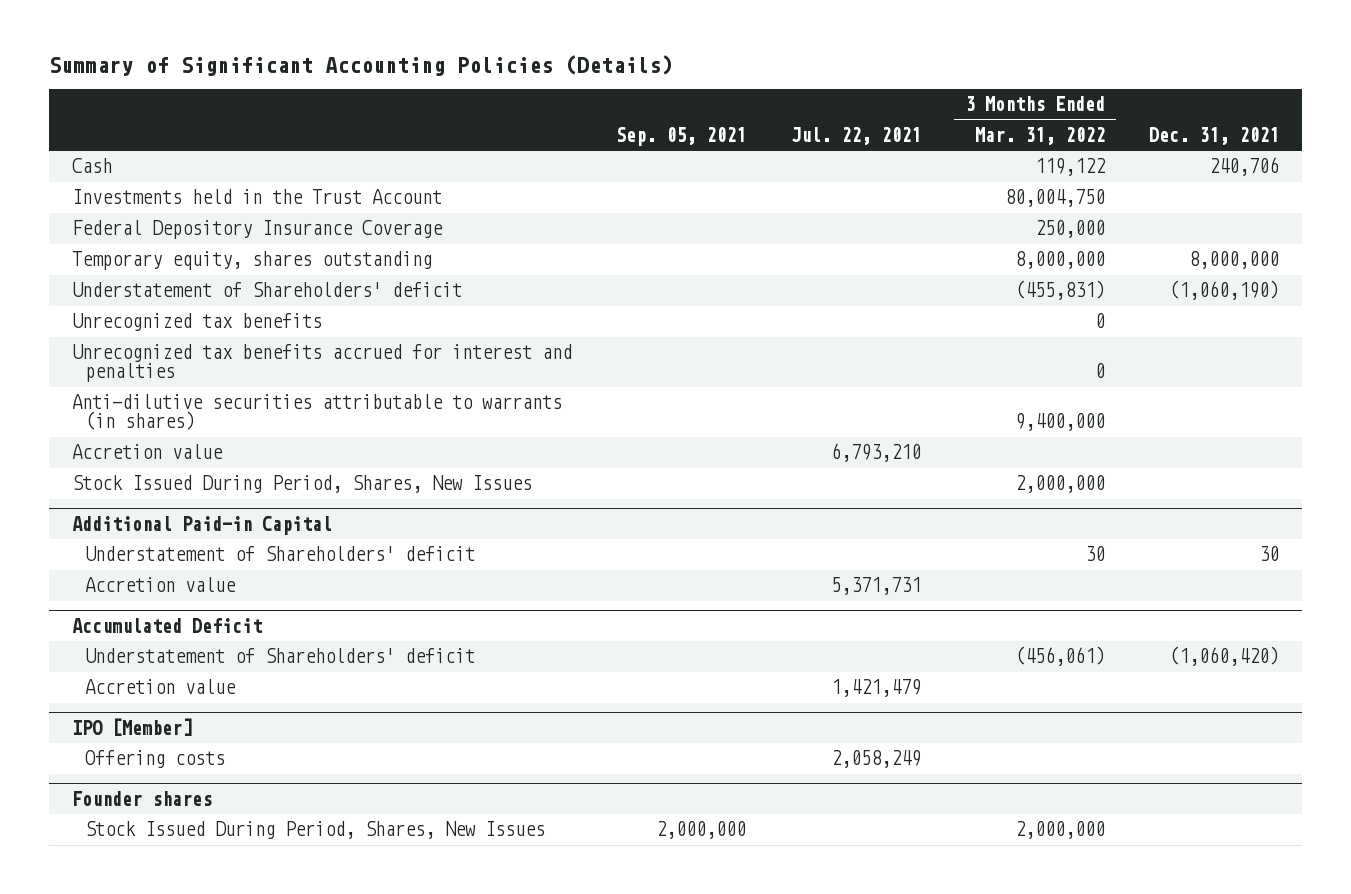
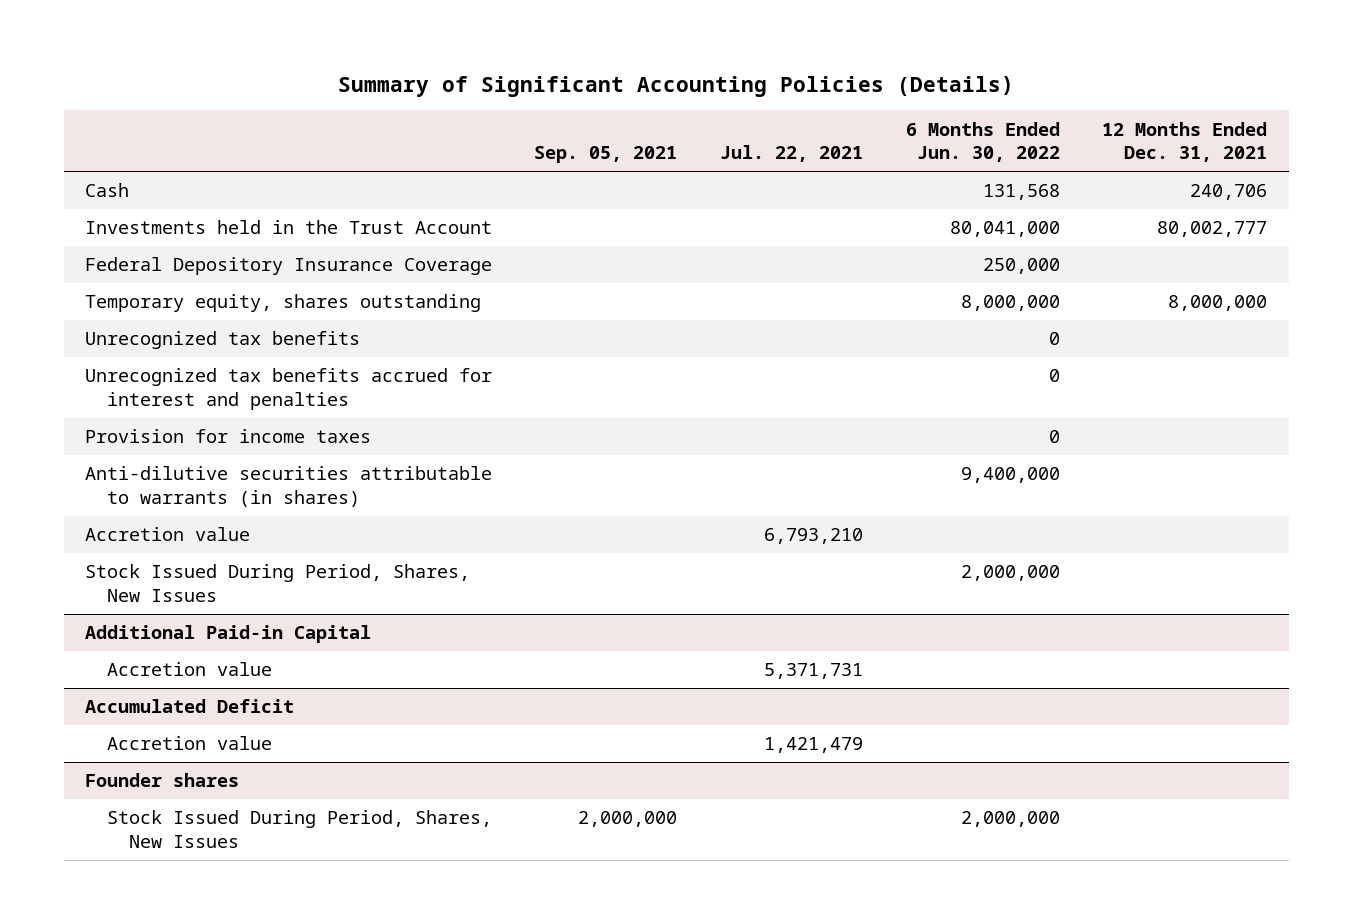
- | Sep. 05, 2021 | Jul. 22, 2021 | 3 Months Ended Mar. 31, 2022 | Dec. 31, 2021
+ | Sep. 05, 2021 | Jul. 22, 2021 | 6 Months Ended Jun. 30, 2022 | 12 Months Ended Dec. 31, 2021
- Understatement of Shareholders' deficit | | | (455,831) | (1,060,190)
+ Provision for income taxes | | | 0 |
@ Additional Paid-in Capital
- Understatement of Shareholders' deficit | | | 30 | 30
@ Accumulated Deficit
- Understatement of Shareholders' deficit | | | (456,061) | (1,060,420)
- IPO [Member]
- Offering costs | | 2,058,249 | |

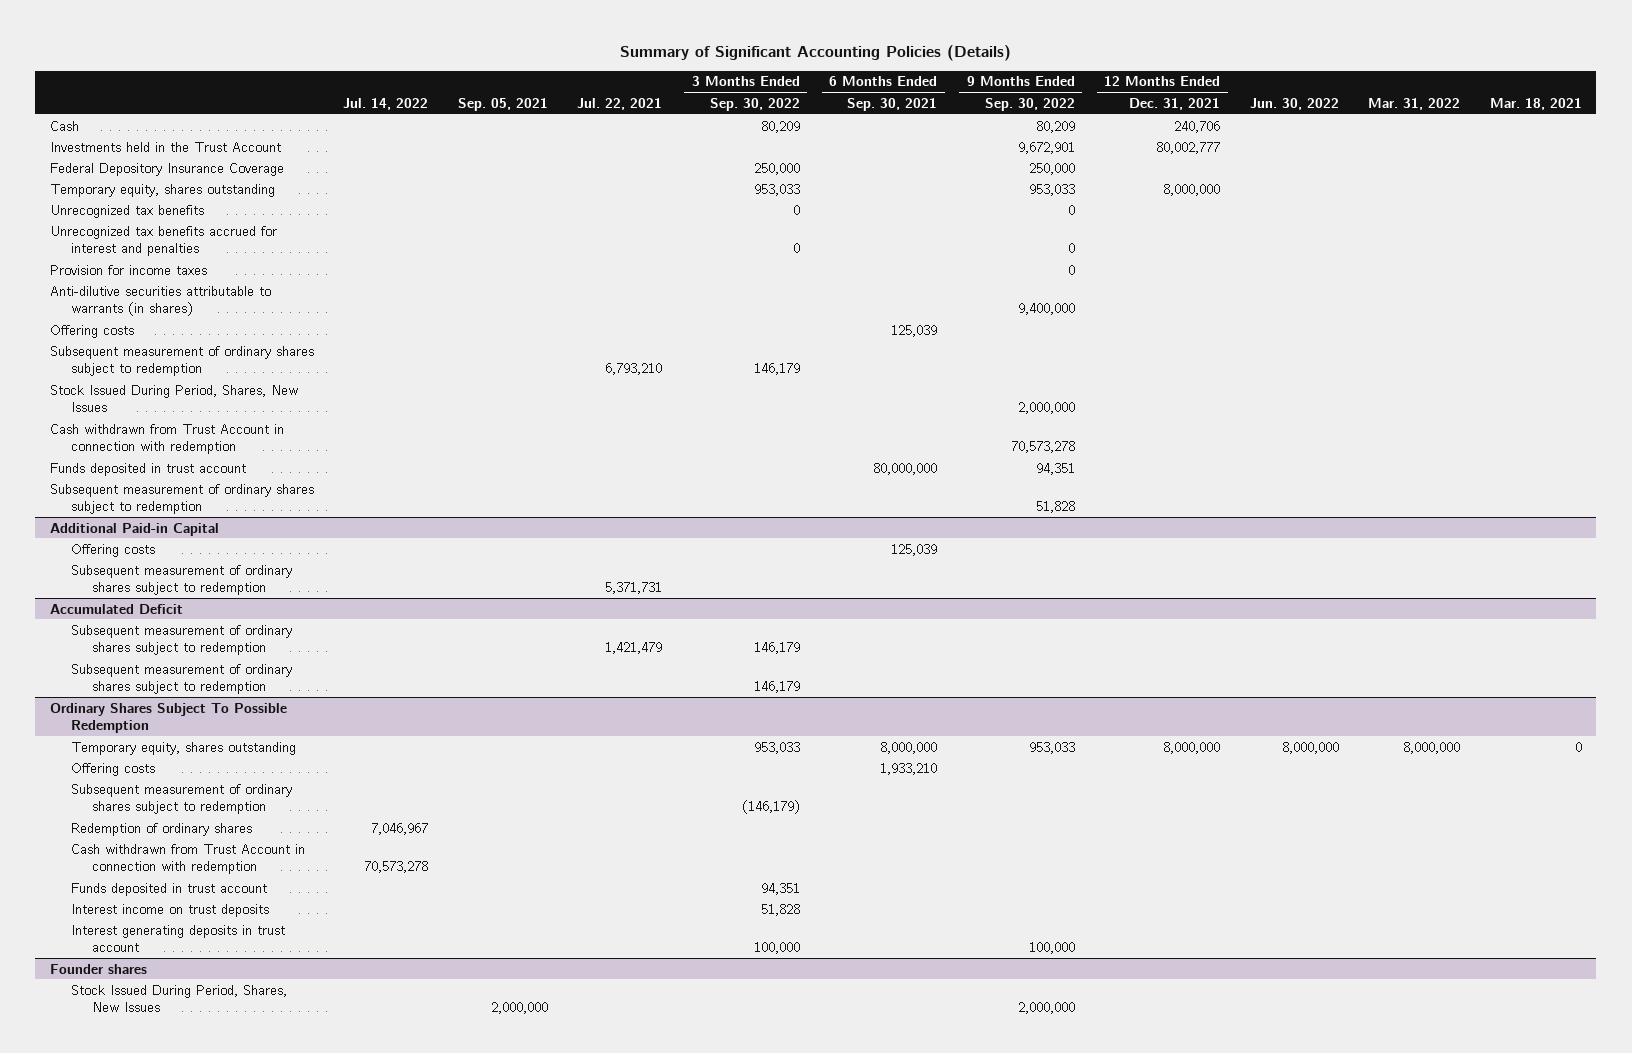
- | Sep. 05, 2021 | Jul. 22, 2021 | 6 Months Ended Jun. 30, 2022 | 12 Months Ended Dec. 31, 2021
+ | Jul. 14, 2022 | Sep. 05, 2021 | Jul. 22, 2021 | 3 Months Ended Sep. 30, 2022 | 6 Months Ended Sep. 30, 2021 | 9 Months Ended Sep. 30, 2022 | 12 Months Ended Dec. 31, 2021 | Jun. 30, 2022 | Mar. 31, 2022 | Mar. 18, 2021
- Accretion value | | 6,793,210 | |
+ Offering costs | | | | | 125,039 | | | | |
+ Subsequent measurement of ordinary shares subject to redemption | | | 6,793,210 | 146,179 | | | | | |
+ Cash withdrawn from Trust Account in connection with redemption | | | | | | 70,573,278 | | | |
+ Funds deposited in trust account | | | | | 80,000,000 | 94,351 | | | |
+ Subsequent measurement of ordinary shares subject to redemption | | | | | | 51,828 | | | |
@ Additional Paid-in Capital
- Accretion value | | 5,371,731 | |
+ Offering costs | | | | | 125,039 | | | | |
+ Subsequent measurement of ordinary shares subject to redemption | | | 5,371,731 | | | | | | |
@ Accumulated Deficit
- Accretion value | | 1,421,479 | |
+ Subsequent measurement of ordinary shares subject to redemption | | | 1,421,479 | 146,179 | | | | | |
+ Subsequent measurement of ordinary shares subject to redemption | | | | 146,179 | | | | | |
+ Ordinary Shares Subject To Possible Redemption
+ Temporary equity, shares outstanding | | | | 953,033 | 8,000,000 | 953,033 | 8,000,000 | 8,000,000 | 8,000,000 | 0
+ Offering costs | | | | | 1,933,210 | | | | |
+ Subsequent measurement of ordinary shares subject to redemption | | | | (146,179) | | | | | |
+ Redemption of ordinary shares | 7,046,967 | | | | | | | | |
+ Cash withdrawn from Trust Account in connection with redemption | 70,573,278 | | | | | | | | |
+ Funds deposited in trust account | | | | 94,351 | | | | | |
+ Interest income on trust deposits | | | | 51,828 | | | | | |
+ Interest generating deposits in trust account | | | | 100,000 | | 100,000 | | | |

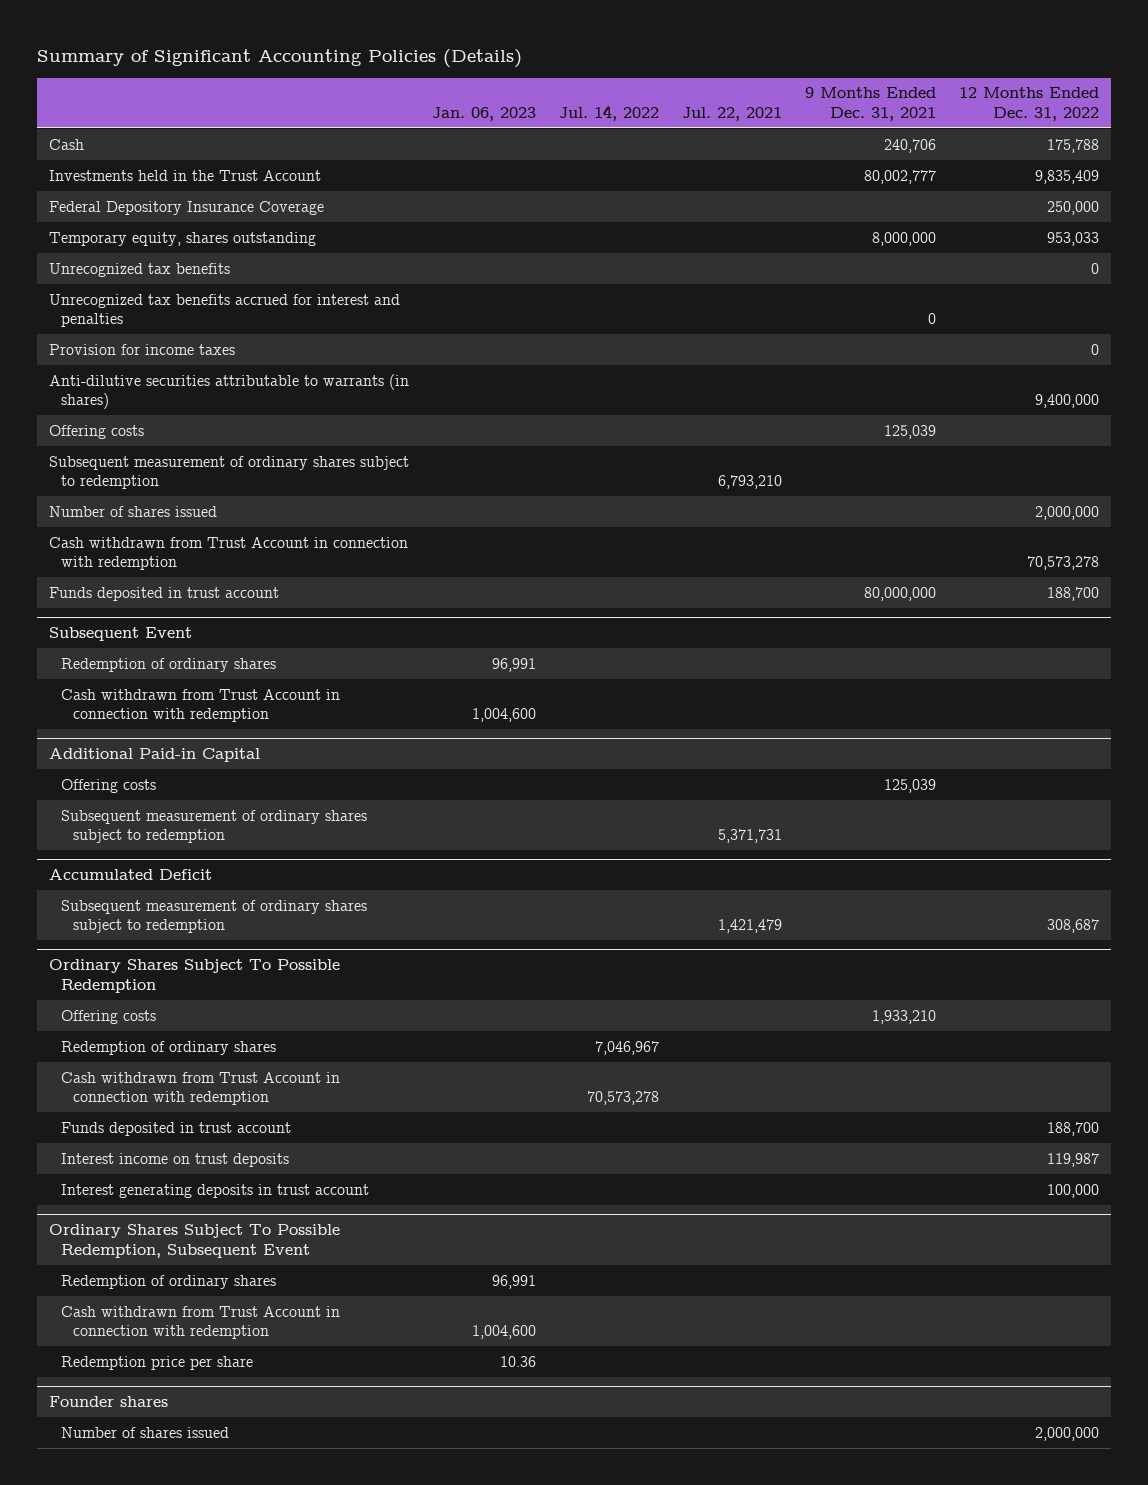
- | Jul. 14, 2022 | Sep. 05, 2021 | Jul. 22, 2021 | 3 Months Ended Sep. 30, 2022 | 6 Months Ended Sep. 30, 2021 | 9 Months Ended Sep. 30, 2022 | 12 Months Ended Dec. 31, 2021 | Jun. 30, 2022 | Mar. 31, 2022 | Mar. 18, 2021
+ | Jan. 06, 2023 | Jul. 14, 2022 | Jul. 22, 2021 | 9 Months Ended Dec. 31, 2021 | 12 Months Ended Dec. 31, 2022
- Stock Issued During Period, Shares, New Issues | | | | | | 2,000,000 | | | |
+ Number of shares issued | | | | | 2,000,000
- Subsequent measurement of ordinary shares subject to redemption | | | | | | 51,828 | | | |
+ Subsequent Event
+ Redemption of ordinary shares | 96,991 | | | |
+ Cash withdrawn from Trust Account in connection with redemption | 1,004,600 | | | |
@ Accumulated Deficit
- Subsequent measurement of ordinary shares subject to redemption | | | | 146,179 | | | | | |
@ Ordinary Shares Subject To Possible Redemption
- Temporary equity, shares outstanding | | | | 953,033 | 8,000,000 | 953,033 | 8,000,000 | 8,000,000 | 8,000,000 | 0
- Subsequent measurement of ordinary shares subject to redemption | | | | (146,179) | | | | | |
+ Ordinary Shares Subject To Possible Redemption, Subsequent Event
+ Redemption of ordinary shares | 96,991 | | | |
+ Cash withdrawn from Trust Account in connection with redemption | 1,004,600 | | | |
+ Redemption price per share | 10.36 | | | |
@ Founder shares
- Stock Issued During Period, Shares, New Issues | | 2,000,000 | | | | 2,000,000 | | | |
+ Number of shares issued | | | | | 2,000,000

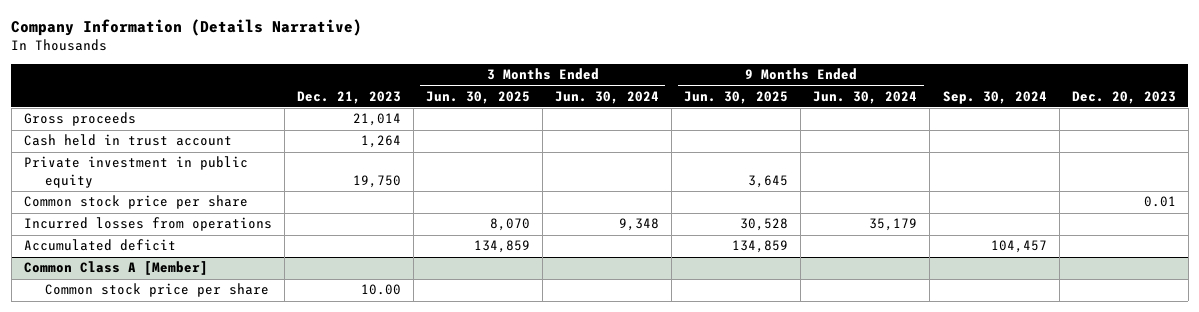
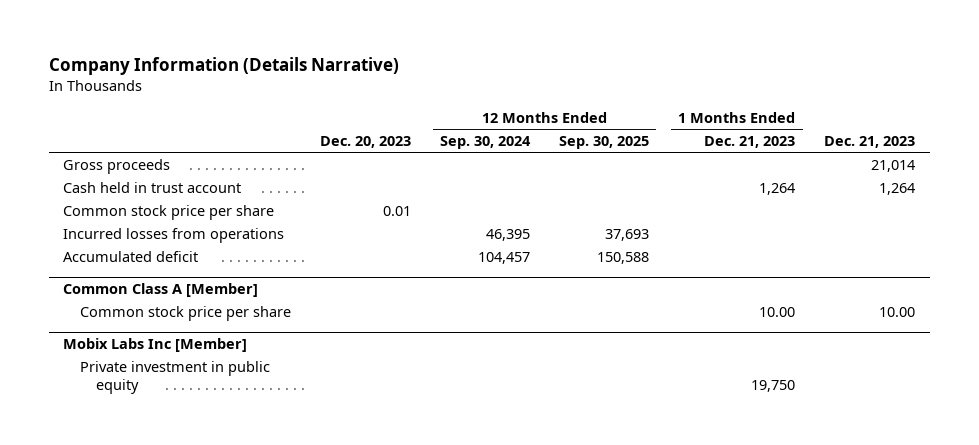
- | Dec. 21, 2023 | 3 Months Ended Jun. 30, 2025 | 3 Months Ended Jun. 30, 2024 | 9 Months Ended Jun. 30, 2025 | 9 Months Ended Jun. 30, 2024 | Sep. 30, 2024 | Dec. 20, 2023
+ | Dec. 20, 2023 | 12 Months Ended Sep. 30, 2024 | 12 Months Ended Sep. 30, 2025 | 1 Months Ended Dec. 21, 2023 | Dec. 21, 2023
- Private investment in public equity | 19,750 | | | 3,645 | | |
+ Mobix Labs Inc [Member]
+ Private investment in public equity | | | | 19,750 |

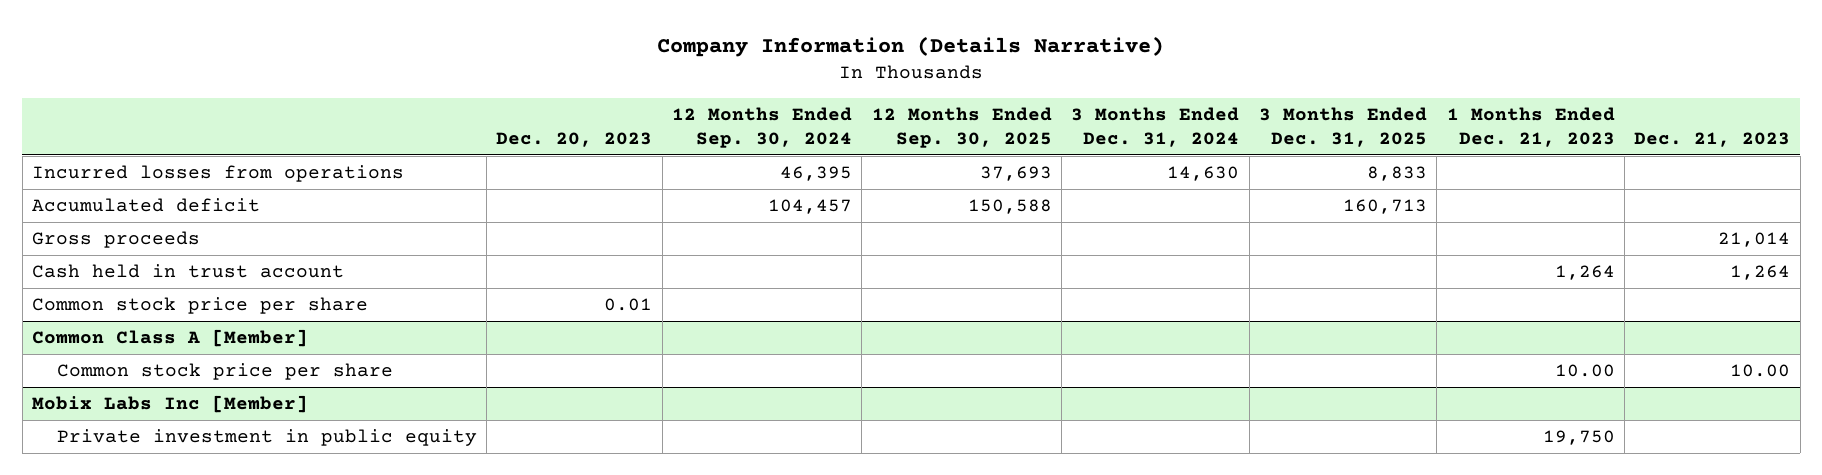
- | Dec. 20, 2023 | 12 Months Ended Sep. 30, 2024 | 12 Months Ended Sep. 30, 2025 | 1 Months Ended Dec. 21, 2023 | Dec. 21, 2023
+ | Dec. 20, 2023 | 12 Months Ended Sep. 30, 2024 | 12 Months Ended Sep. 30, 2025 | 3 Months Ended Dec. 31, 2024 | 3 Months Ended Dec. 31, 2025 | 1 Months Ended Dec. 21, 2023 | Dec. 21, 2023
moved up: Incurred losses from operations | | 46,395 | 37,693 | 14,630 | 8,833 | |
moved up: Accumulated deficit | | 104,457 | 150,588 | | 160,713 | |

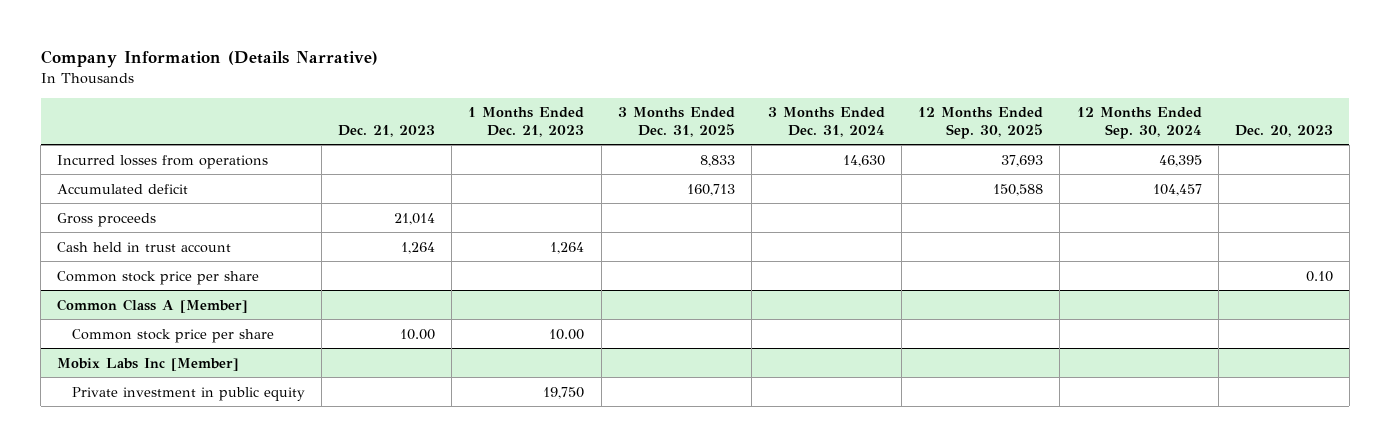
- | Dec. 20, 2023 | 12 Months Ended Sep. 30, 2024 | 12 Months Ended Sep. 30, 2025 | 3 Months Ended Dec. 31, 2024 | 3 Months Ended Dec. 31, 2025 | 1 Months Ended Dec. 21, 2023 | Dec. 21, 2023
+ | Dec. 21, 2023 | 1 Months Ended Dec. 21, 2023 | 3 Months Ended Dec. 31, 2025 | 3 Months Ended Dec. 31, 2024 | 12 Months Ended Sep. 30, 2025 | 12 Months Ended Sep. 30, 2024 | Dec. 20, 2023
- Common stock price per share | 0.01 | | | | | |
+ Common stock price per share | | | | | | | 0.10

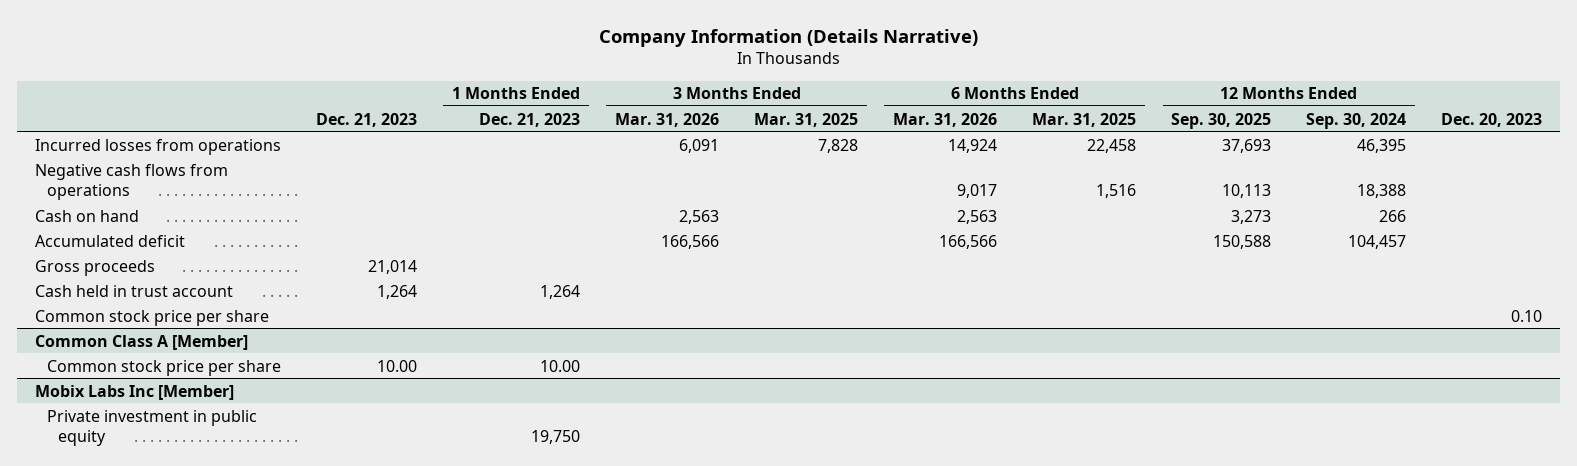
- | Dec. 21, 2023 | 1 Months Ended Dec. 21, 2023 | 3 Months Ended Dec. 31, 2025 | 3 Months Ended Dec. 31, 2024 | 12 Months Ended Sep. 30, 2025 | 12 Months Ended Sep. 30, 2024 | Dec. 20, 2023
+ | Dec. 21, 2023 | 1 Months Ended Dec. 21, 2023 | 3 Months Ended Mar. 31, 2026 | 3 Months Ended Mar. 31, 2025 | 6 Months Ended Mar. 31, 2026 | 6 Months Ended Mar. 31, 2025 | 12 Months Ended Sep. 30, 2025 | 12 Months Ended Sep. 30, 2024 | Dec. 20, 2023
+ Negative cash flows from operations | | | | | 9,017 | 1,516 | 10,113 | 18,388 |
+ Cash on hand | | | 2,563 | | 2,563 | | 3,273 | 266 |

